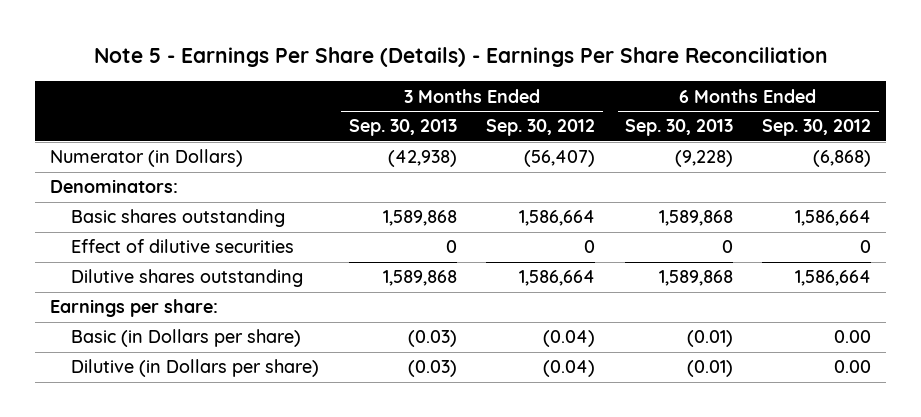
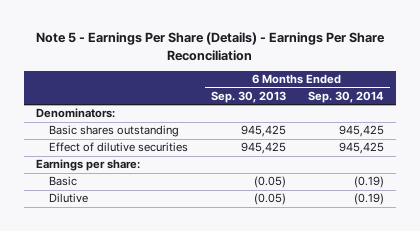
- | 3 Months Ended Sep. 30, 2013 | 3 Months Ended Sep. 30, 2012 | 6 Months Ended Sep. 30, 2013 | 6 Months Ended Sep. 30, 2012
+ | 6 Months Ended Sep. 30, 2013 | 6 Months Ended Sep. 30, 2014
- Numerator (in Dollars) | (42,938) | (56,407) | (9,228) | (6,868)
- Basic shares outstanding | 1,589,868 | 1,586,664 | 1,589,868 | 1,586,664
- Effect of dilutive securities | 0 | 0 | 0 | 0
- Dilutive shares outstanding | 1,589,868 | 1,586,664 | 1,589,868 | 1,586,664
+ Basic shares outstanding | 945,425 | 945,425
+ Effect of dilutive securities | 945,425 | 945,425
- Basic (in Dollars per share) | (0.03) | (0.04) | (0.01) | 0.00
- Dilutive (in Dollars per share) | (0.03) | (0.04) | (0.01) | 0.00
+ Basic | (0.05) | (0.19)
+ Dilutive | (0.05) | (0.19)

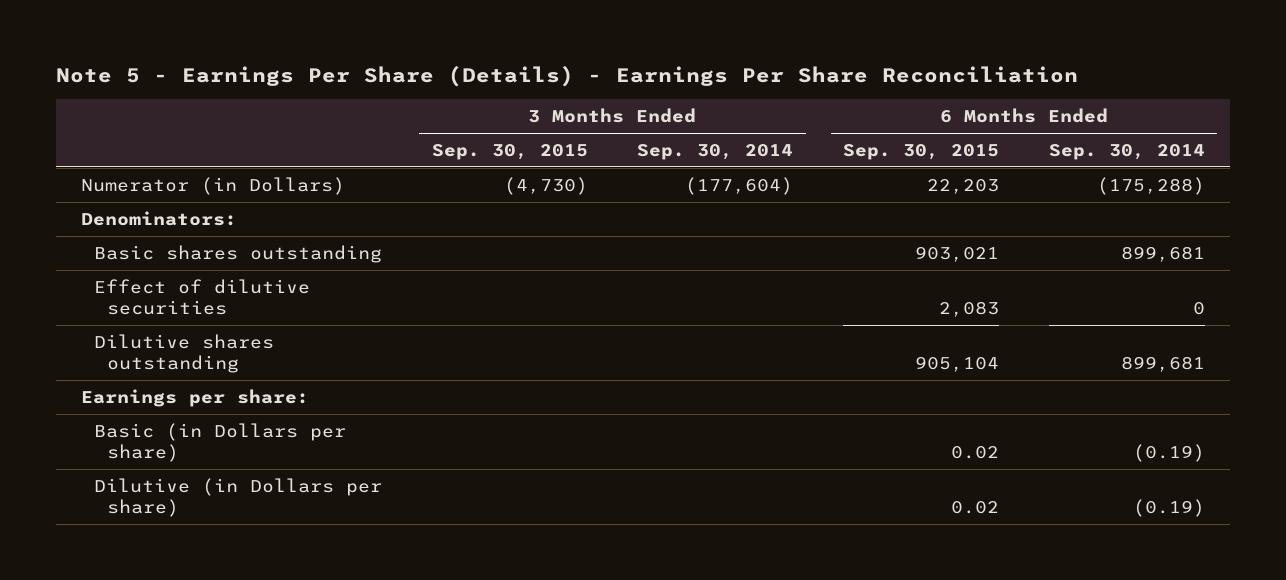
- | 6 Months Ended Sep. 30, 2013 | 6 Months Ended Sep. 30, 2014
+ | 3 Months Ended Sep. 30, 2015 | 3 Months Ended Sep. 30, 2014 | 6 Months Ended Sep. 30, 2015 | 6 Months Ended Sep. 30, 2014
+ Numerator (in Dollars) | (4,730) | (177,604) | 22,203 | (175,288)
- Basic shares outstanding | 945,425 | 945,425
- Effect of dilutive securities | 945,425 | 945,425
+ Basic shares outstanding | | | 903,021 | 899,681
+ Effect of dilutive securities | | | 2,083 | 0
+ Dilutive shares outstanding | | | 905,104 | 899,681
- Basic | (0.05) | (0.19)
- Dilutive | (0.05) | (0.19)
+ Basic (in Dollars per share) | | | 0.02 | (0.19)
+ Dilutive (in Dollars per share) | | | 0.02 | (0.19)

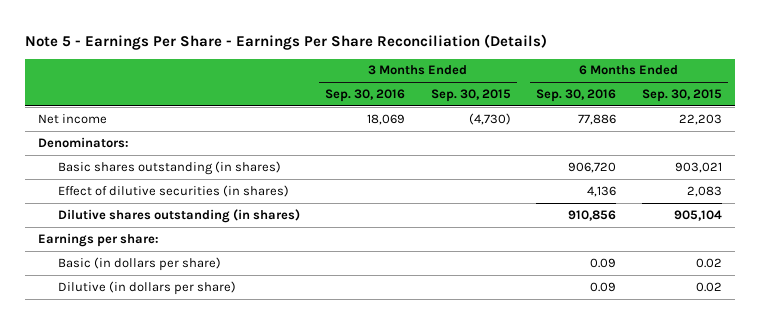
- Note 5 - Earnings Per Share (Details) - Earnings Per Share Reconciliation
+ Note 5 - Earnings Per Share - Earnings Per Share Reconciliation (Details)
- | 3 Months Ended Sep. 30, 2015 | 3 Months Ended Sep. 30, 2014 | 6 Months Ended Sep. 30, 2015 | 6 Months Ended Sep. 30, 2014
+ | 3 Months Ended Sep. 30, 2016 | 3 Months Ended Sep. 30, 2015 | 6 Months Ended Sep. 30, 2016 | 6 Months Ended Sep. 30, 2015
- Numerator (in Dollars) | (4,730) | (177,604) | 22,203 | (175,288)
+ Net income | 18,069 | (4,730) | 77,886 | 22,203
- Basic shares outstanding | | | 903,021 | 899,681
- Effect of dilutive securities | | | 2,083 | 0
- Dilutive shares outstanding | | | 905,104 | 899,681
+ Basic shares outstanding (in shares) | | | 906,720 | 903,021
+ Effect of dilutive securities (in shares) | | | 4,136 | 2,083
+ Dilutive shares outstanding (in shares) | | | 910,856 | 905,104
- Basic (in Dollars per share) | | | 0.02 | (0.19)
- Dilutive (in Dollars per share) | | | 0.02 | (0.19)
+ Basic (in dollars per share) | | | 0.09 | 0.02
+ Dilutive (in dollars per share) | | | 0.09 | 0.02

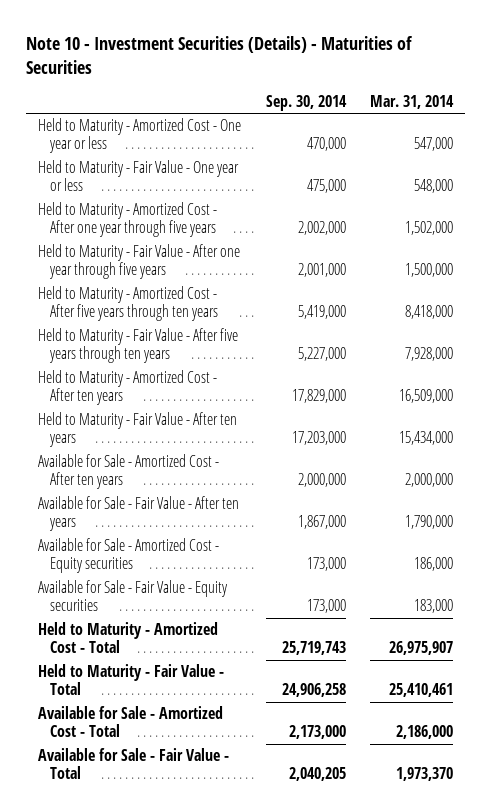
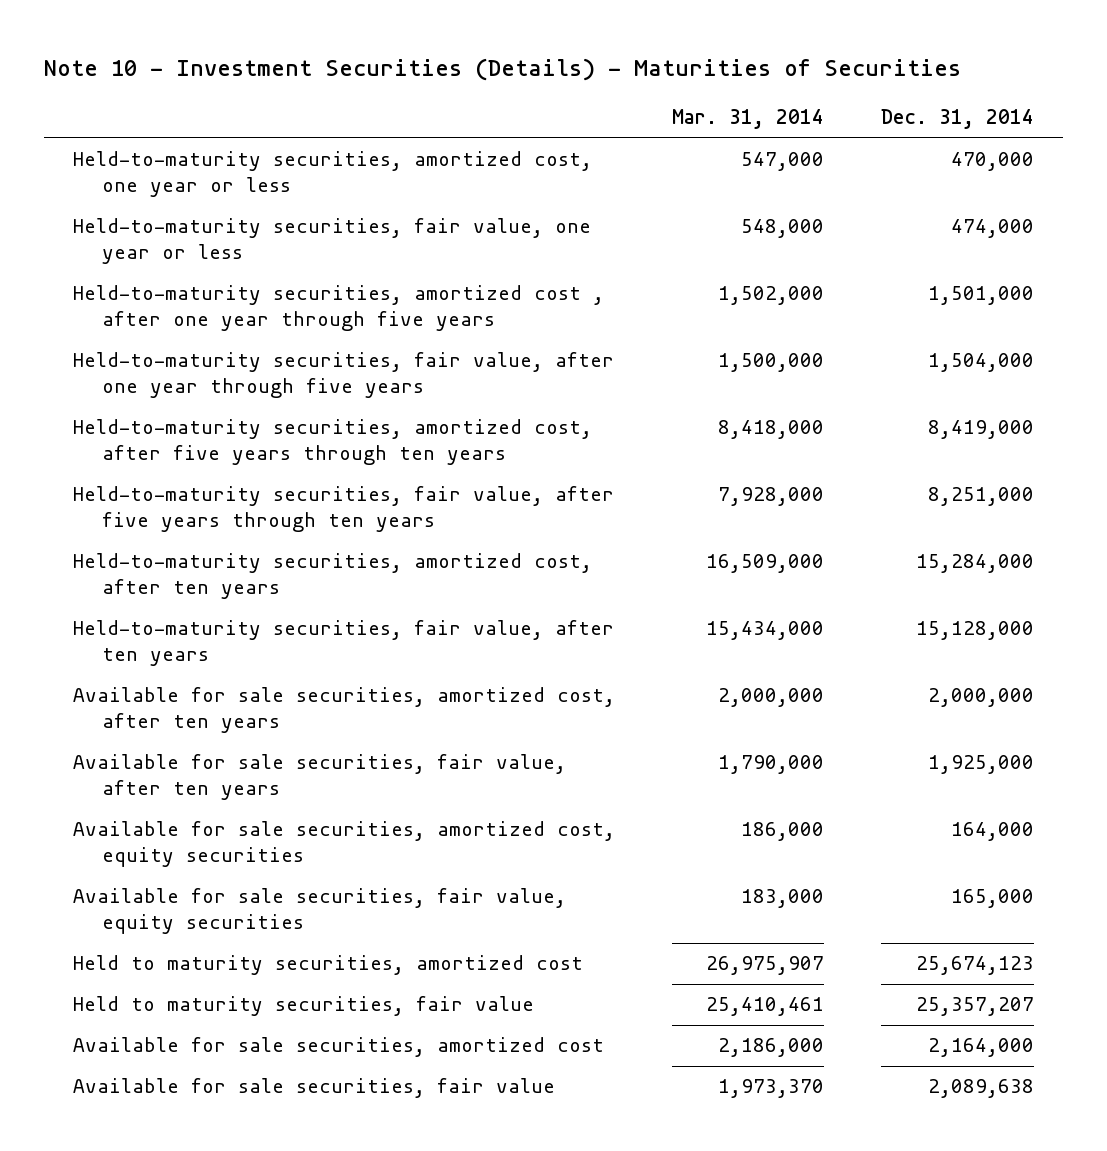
- | Sep. 30, 2014 | Mar. 31, 2014
+ | Mar. 31, 2014 | Dec. 31, 2014
- Held to Maturity - Amortized Cost - One year or less | 470,000 | 547,000
- Held to Maturity - Fair Value - One year or less | 475,000 | 548,000
- Held to Maturity - Amortized Cost - After one year through five years | 2,002,000 | 1,502,000
- Held to Maturity - Fair Value - After one year through five years | 2,001,000 | 1,500,000
- Held to Maturity - Amortized Cost - After five years through ten years | 5,419,000 | 8,418,000
- Held to Maturity - Fair Value - After five years through ten years | 5,227,000 | 7,928,000
- Held to Maturity - Amortized Cost - After ten years | 17,829,000 | 16,509,000
- Held to Maturity - Fair Value - After ten years | 17,203,000 | 15,434,000
- Available for Sale - Amortized Cost - After ten years | 2,000,000 | 2,000,000
- Available for Sale - Fair Value - After ten years | 1,867,000 | 1,790,000
- Available for Sale - Amortized Cost - Equity securities | 173,000 | 186,000
- Available for Sale - Fair Value - Equity securities | 173,000 | 183,000
- Held to Maturity - Amortized Cost - Total | 25,719,743 | 26,975,907
- Held to Maturity - Fair Value - Total | 24,906,258 | 25,410,461
- Available for Sale - Amortized Cost - Total | 2,173,000 | 2,186,000
- Available for Sale - Fair Value - Total | 2,040,205 | 1,973,370
+ Held-to-maturity securities, amortized cost, one year or less | 547,000 | 470,000
+ Held-to-maturity securities, fair value, one year or less | 548,000 | 474,000
+ Held-to-maturity securities, amortized cost , after one year through five years | 1,502,000 | 1,501,000
+ Held-to-maturity securities, fair value, after one year through five years | 1,500,000 | 1,504,000
+ Held-to-maturity securities, amortized cost, after five years through ten years | 8,418,000 | 8,419,000
+ Held-to-maturity securities, fair value, after five years through ten years | 7,928,000 | 8,251,000
+ Held-to-maturity securities, amortized cost, after ten years | 16,509,000 | 15,284,000
+ Held-to-maturity securities, fair value, after ten years | 15,434,000 | 15,128,000
+ Available for sale securities, amortized cost, after ten years | 2,000,000 | 2,000,000
+ Available for sale securities, fair value, after ten years | 1,790,000 | 1,925,000
+ Available for sale securities, amortized cost, equity securities | 186,000 | 164,000
+ Available for sale securities, fair value, equity securities | 183,000 | 165,000
+ Held to maturity securities, amortized cost | 26,975,907 | 25,674,123
+ Held to maturity securities, fair value | 25,410,461 | 25,357,207
+ Available for sale securities, amortized cost | 2,186,000 | 2,164,000
+ Available for sale securities, fair value | 1,973,370 | 2,089,638

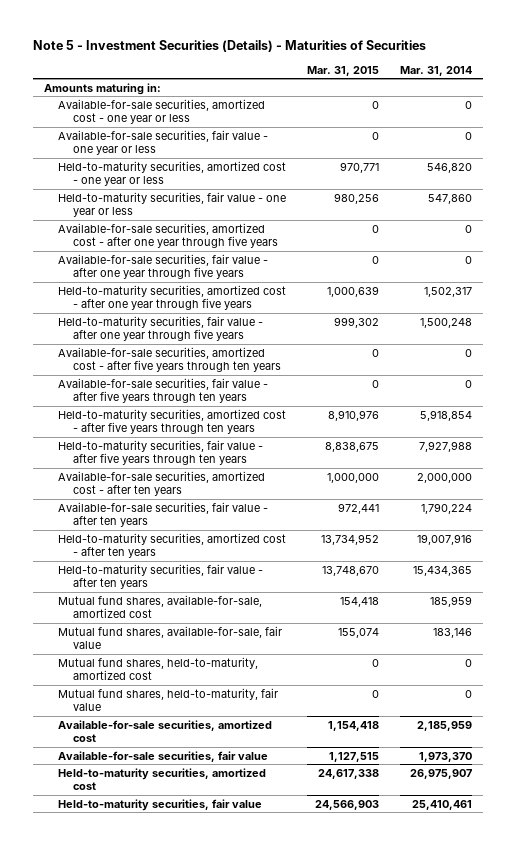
- Note 10 - Investment Securities (Details) - Maturities of Securities
+ Note 5 - Investment Securities (Details) - Maturities of Securities
- | Mar. 31, 2014 | Dec. 31, 2014
+ | Mar. 31, 2015 | Mar. 31, 2014
- Held-to-maturity securities, amortized cost, one year or less | 547,000 | 470,000
- Held-to-maturity securities, fair value, one year or less | 548,000 | 474,000
- Held-to-maturity securities, amortized cost , after one year through five years | 1,502,000 | 1,501,000
- Held-to-maturity securities, fair value, after one year through five years | 1,500,000 | 1,504,000
- Held-to-maturity securities, amortized cost, after five years through ten years | 8,418,000 | 8,419,000
- Held-to-maturity securities, fair value, after five years through ten years | 7,928,000 | 8,251,000
- Held-to-maturity securities, amortized cost, after ten years | 16,509,000 | 15,284,000
- Held-to-maturity securities, fair value, after ten years | 15,434,000 | 15,128,000
- Available for sale securities, amortized cost, after ten years | 2,000,000 | 2,000,000
- Available for sale securities, fair value, after ten years | 1,790,000 | 1,925,000
- Available for sale securities, amortized cost, equity securities | 186,000 | 164,000
- Available for sale securities, fair value, equity securities | 183,000 | 165,000
- Held to maturity securities, amortized cost | 26,975,907 | 25,674,123
- Held to maturity securities, fair value | 25,410,461 | 25,357,207
- Available for sale securities, amortized cost | 2,186,000 | 2,164,000
- Available for sale securities, fair value | 1,973,370 | 2,089,638
+ Amounts maturing in:
+ Available-for-sale securities, amortized cost - one year or less | 0 | 0
+ Available-for-sale securities, fair value - one year or less | 0 | 0
+ Held-to-maturity securities, amortized cost - one year or less | 970,771 | 546,820
+ Held-to-maturity securities, fair value - one year or less | 980,256 | 547,860
+ Available-for-sale securities, amortized cost - after one year through five years | 0 | 0
+ Available-for-sale securities, fair value - after one year through five years | 0 | 0
+ Held-to-maturity securities, amortized cost - after one year through five years | 1,000,639 | 1,502,317
+ Held-to-maturity securities, fair value - after one year through five years | 999,302 | 1,500,248
+ Available-for-sale securities, amortized cost - after five years through ten years | 0 | 0
+ Available-for-sale securities, fair value - after five years through ten years | 0 | 0
+ Held-to-maturity securities, amortized cost - after five years through ten years | 8,910,976 | 5,918,854
+ Held-to-maturity securities, fair value - after five years through ten years | 8,838,675 | 7,927,988
+ Available-for-sale securities, amortized cost - after ten years | 1,000,000 | 2,000,000
+ Available-for-sale securities, fair value - after ten years | 972,441 | 1,790,224
+ Held-to-maturity securities, amortized cost - after ten years | 13,734,952 | 19,007,916
+ Held-to-maturity securities, fair value - after ten years | 13,748,670 | 15,434,365
+ Mutual fund shares, available-for-sale, amortized cost | 154,418 | 185,959
+ Mutual fund shares, available-for-sale, fair value | 155,074 | 183,146
+ Mutual fund shares, held-to-maturity, amortized cost | 0 | 0
+ Mutual fund shares, held-to-maturity, fair value | 0 | 0
+ Available-for-sale securities, amortized cost | 1,154,418 | 2,185,959
+ Available-for-sale securities, fair value | 1,127,515 | 1,973,370
+ Held-to-maturity securities, amortized cost | 24,617,338 | 26,975,907
+ Held-to-maturity securities, fair value | 24,566,903 | 25,410,461

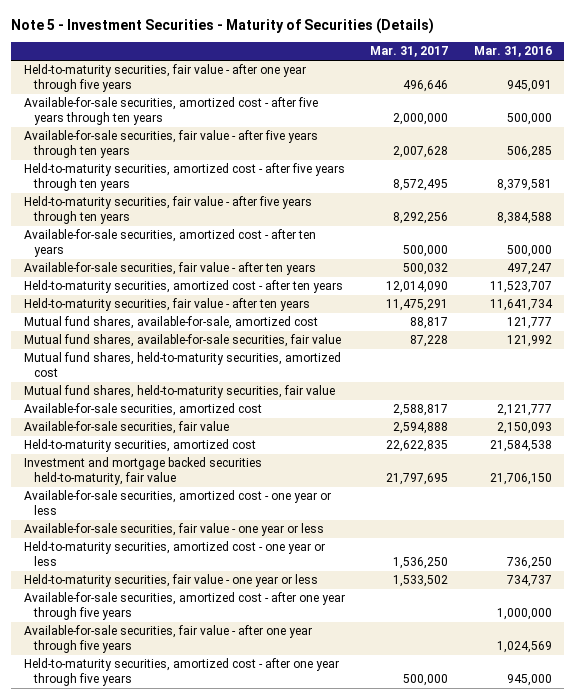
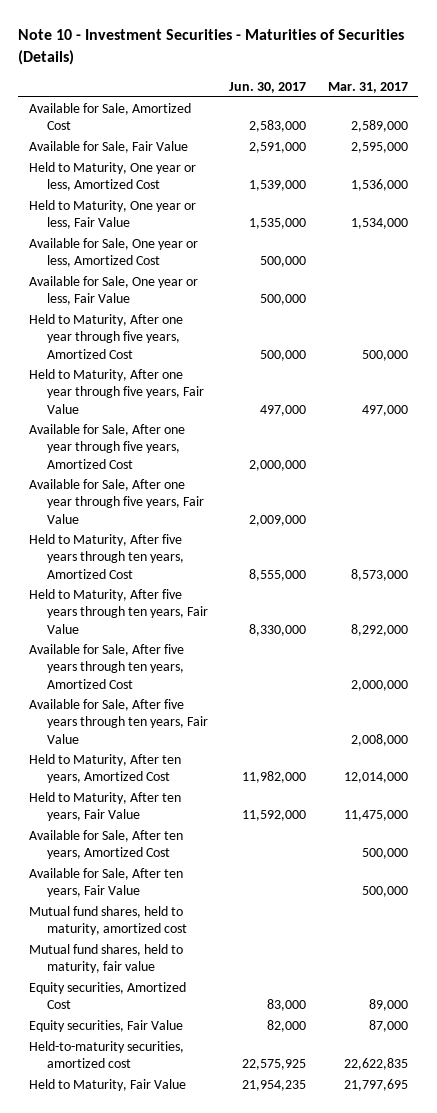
- Note 5 - Investment Securities - Maturity of Securities (Details)
+ Note 10 - Investment Securities - Maturities of Securities (Details)
- | Mar. 31, 2017 | Mar. 31, 2016
+ | Jun. 30, 2017 | Mar. 31, 2017
- Held-to-maturity securities, fair value - after one year through five years | 496,646 | 945,091
- Available-for-sale securities, amortized cost - after five years through ten years | 2,000,000 | 500,000
- Available-for-sale securities, fair value - after five years through ten years | 2,007,628 | 506,285
- Held-to-maturity securities, amortized cost - after five years through ten years | 8,572,495 | 8,379,581
- Held-to-maturity securities, fair value - after five years through ten years | 8,292,256 | 8,384,588
- Available-for-sale securities, amortized cost - after ten years | 500,000 | 500,000
- Available-for-sale securities, fair value - after ten years | 500,032 | 497,247
- Held-to-maturity securities, amortized cost - after ten years | 12,014,090 | 11,523,707
- Held-to-maturity securities, fair value - after ten years | 11,475,291 | 11,641,734
- Mutual fund shares, available-for-sale, amortized cost | 88,817 | 121,777
- Mutual fund shares, available-for-sale securities, fair value | 87,228 | 121,992
- Mutual fund shares, held-to-maturity securities, amortized cost
- Mutual fund shares, held-to-maturity securities, fair value
- Available-for-sale securities, amortized cost | 2,588,817 | 2,121,777
- Available-for-sale securities, fair value | 2,594,888 | 2,150,093
+ Available for Sale, Amortized Cost | 2,583,000 | 2,589,000
+ Available for Sale, Fair Value | 2,591,000 | 2,595,000
+ Held to Maturity, One year or less, Amortized Cost | 1,539,000 | 1,536,000
+ Held to Maturity, One year or less, Fair Value | 1,535,000 | 1,534,000
+ Available for Sale, One year or less, Amortized Cost | 500,000 |
+ Available for Sale, One year or less, Fair Value | 500,000 |
+ Held to Maturity, After one year through five years, Amortized Cost | 500,000 | 500,000
+ Held to Maturity, After one year through five years, Fair Value | 497,000 | 497,000
+ Available for Sale, After one year through five years, Amortized Cost | 2,000,000 |
+ Available for Sale, After one year through five years, Fair Value | 2,009,000 |
+ Held to Maturity, After five years through ten years, Amortized Cost | 8,555,000 | 8,573,000
+ Held to Maturity, After five years through ten years, Fair Value | 8,330,000 | 8,292,000
+ Available for Sale, After five years through ten years, Amortized Cost | | 2,000,000
+ Available for Sale, After five years through ten years, Fair Value | | 2,008,000
+ Held to Maturity, After ten years, Amortized Cost | 11,982,000 | 12,014,000
+ Held to Maturity, After ten years, Fair Value | 11,592,000 | 11,475,000
+ Available for Sale, After ten years, Amortized Cost | | 500,000
+ Available for Sale, After ten years, Fair Value | | 500,000
+ Mutual fund shares, held to maturity, amortized cost
+ Mutual fund shares, held to maturity, fair value
+ Equity securities, Amortized Cost | 83,000 | 89,000
+ Equity securities, Fair Value | 82,000 | 87,000
- Investment and mortgage backed securities held-to-maturity, fair value | 21,797,695 | 21,706,150
- Available-for-sale securities, amortized cost - one year or less
- Available-for-sale securities, fair value - one year or less
- Held-to-maturity securities, amortized cost - one year or less | 1,536,250 | 736,250
- Held-to-maturity securities, fair value - one year or less | 1,533,502 | 734,737
- Available-for-sale securities, amortized cost - after one year through five years | | 1,000,000
- Available-for-sale securities, fair value - after one year through five years | | 1,024,569
- Held-to-maturity securities, amortized cost - after one year through five years | 500,000 | 945,000
+ Held to Maturity, Fair Value | 21,954,235 | 21,797,695

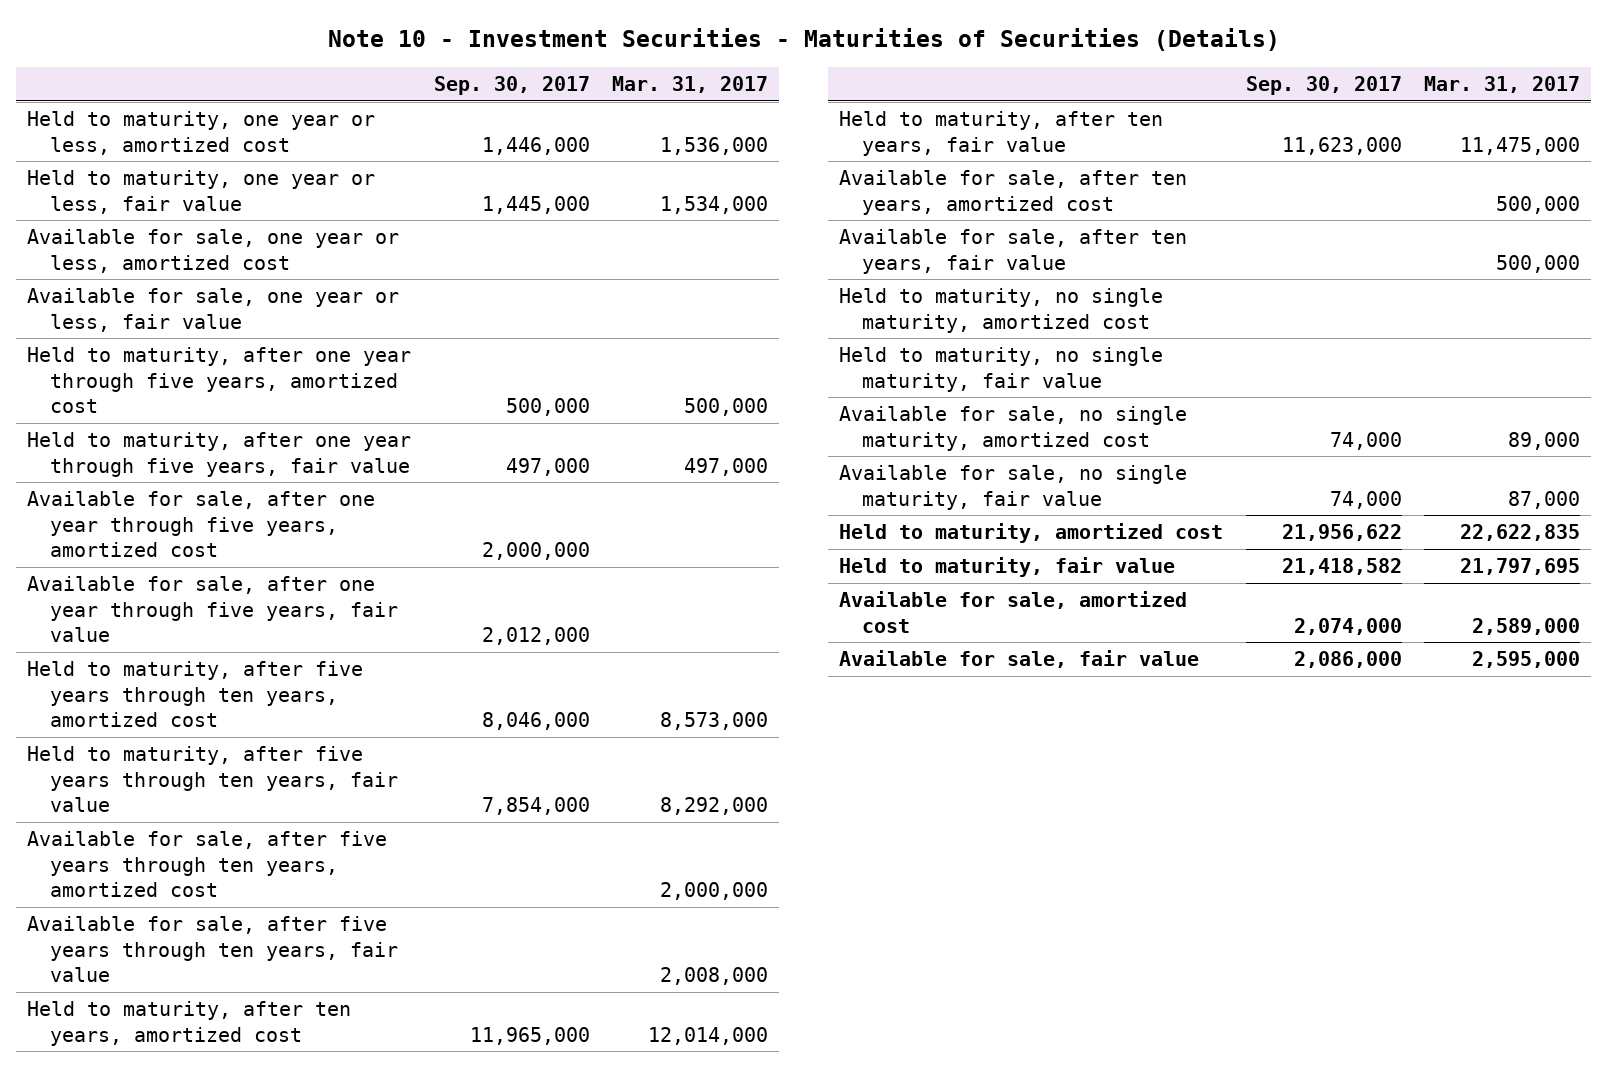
- | Jun. 30, 2017 | Mar. 31, 2017
+ | Sep. 30, 2017 | Mar. 31, 2017
- Available for Sale, Amortized Cost | 2,583,000 | 2,589,000
- Available for Sale, Fair Value | 2,591,000 | 2,595,000
- Held to Maturity, One year or less, Amortized Cost | 1,539,000 | 1,536,000
- Held to Maturity, One year or less, Fair Value | 1,535,000 | 1,534,000
- Available for Sale, One year or less, Amortized Cost | 500,000 |
- Available for Sale, One year or less, Fair Value | 500,000 |
- Held to Maturity, After one year through five years, Amortized Cost | 500,000 | 500,000
- Held to Maturity, After one year through five years, Fair Value | 497,000 | 497,000
- Available for Sale, After one year through five years, Amortized Cost | 2,000,000 |
- Available for Sale, After one year through five years, Fair Value | 2,009,000 |
- Held to Maturity, After five years through ten years, Amortized Cost | 8,555,000 | 8,573,000
- Held to Maturity, After five years through ten years, Fair Value | 8,330,000 | 8,292,000
- Available for Sale, After five years through ten years, Amortized Cost | | 2,000,000
- Available for Sale, After five years through ten years, Fair Value | | 2,008,000
- Held to Maturity, After ten years, Amortized Cost | 11,982,000 | 12,014,000
- Held to Maturity, After ten years, Fair Value | 11,592,000 | 11,475,000
- Available for Sale, After ten years, Amortized Cost | | 500,000
- Available for Sale, After ten years, Fair Value | | 500,000
- Mutual fund shares, held to maturity, amortized cost
- Mutual fund shares, held to maturity, fair value
- Equity securities, Amortized Cost | 83,000 | 89,000
- Equity securities, Fair Value | 82,000 | 87,000
- Held-to-maturity securities, amortized cost | 22,575,925 | 22,622,835
- Held to Maturity, Fair Value | 21,954,235 | 21,797,695
+ Held to maturity, one year or less, amortized cost | 1,446,000 | 1,536,000
+ Held to maturity, one year or less, fair value | 1,445,000 | 1,534,000
+ Available for sale, one year or less, amortized cost
+ Available for sale, one year or less, fair value
+ Held to maturity, after one year through five years, amortized cost | 500,000 | 500,000
+ Held to maturity, after one year through five years, fair value | 497,000 | 497,000
+ Available for sale, after one year through five years, amortized cost | 2,000,000 |
+ Available for sale, after one year through five years, fair value | 2,012,000 |
+ Held to maturity, after five years through ten years, amortized cost | 8,046,000 | 8,573,000
+ Held to maturity, after five years through ten years, fair value | 7,854,000 | 8,292,000
+ Available for sale, after five years through ten years, amortized cost | | 2,000,000
+ Available for sale, after five years through ten years, fair value | | 2,008,000
+ Held to maturity, after ten years, amortized cost | 11,965,000 | 12,014,000
+ Held to maturity, after ten years, fair value | 11,623,000 | 11,475,000
+ Available for sale, after ten years, amortized cost | | 500,000
+ Available for sale, after ten years, fair value | | 500,000
+ Held to maturity, no single maturity, amortized cost
+ Held to maturity, no single maturity, fair value
+ Available for sale, no single maturity, amortized cost | 74,000 | 89,000
+ Available for sale, no single maturity, fair value | 74,000 | 87,000
+ Held to maturity, amortized cost | 21,956,622 | 22,622,835
+ Held to maturity, fair value | 21,418,582 | 21,797,695
+ Available for sale, amortized cost | 2,074,000 | 2,589,000
+ Available for sale, fair value | 2,086,000 | 2,595,000

